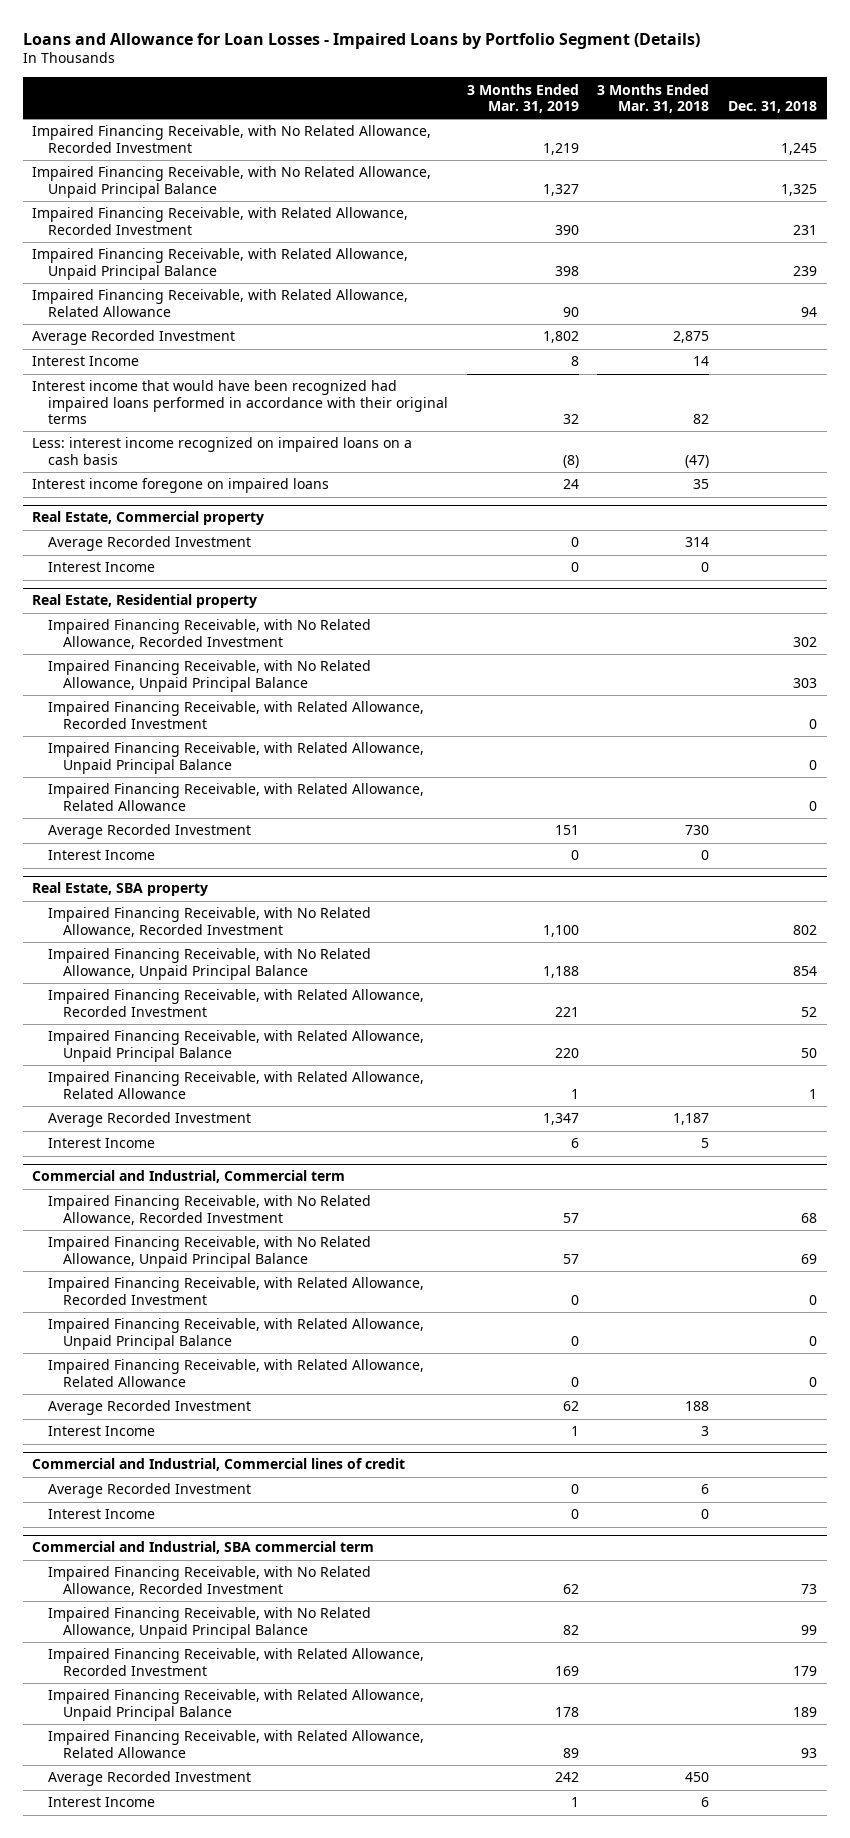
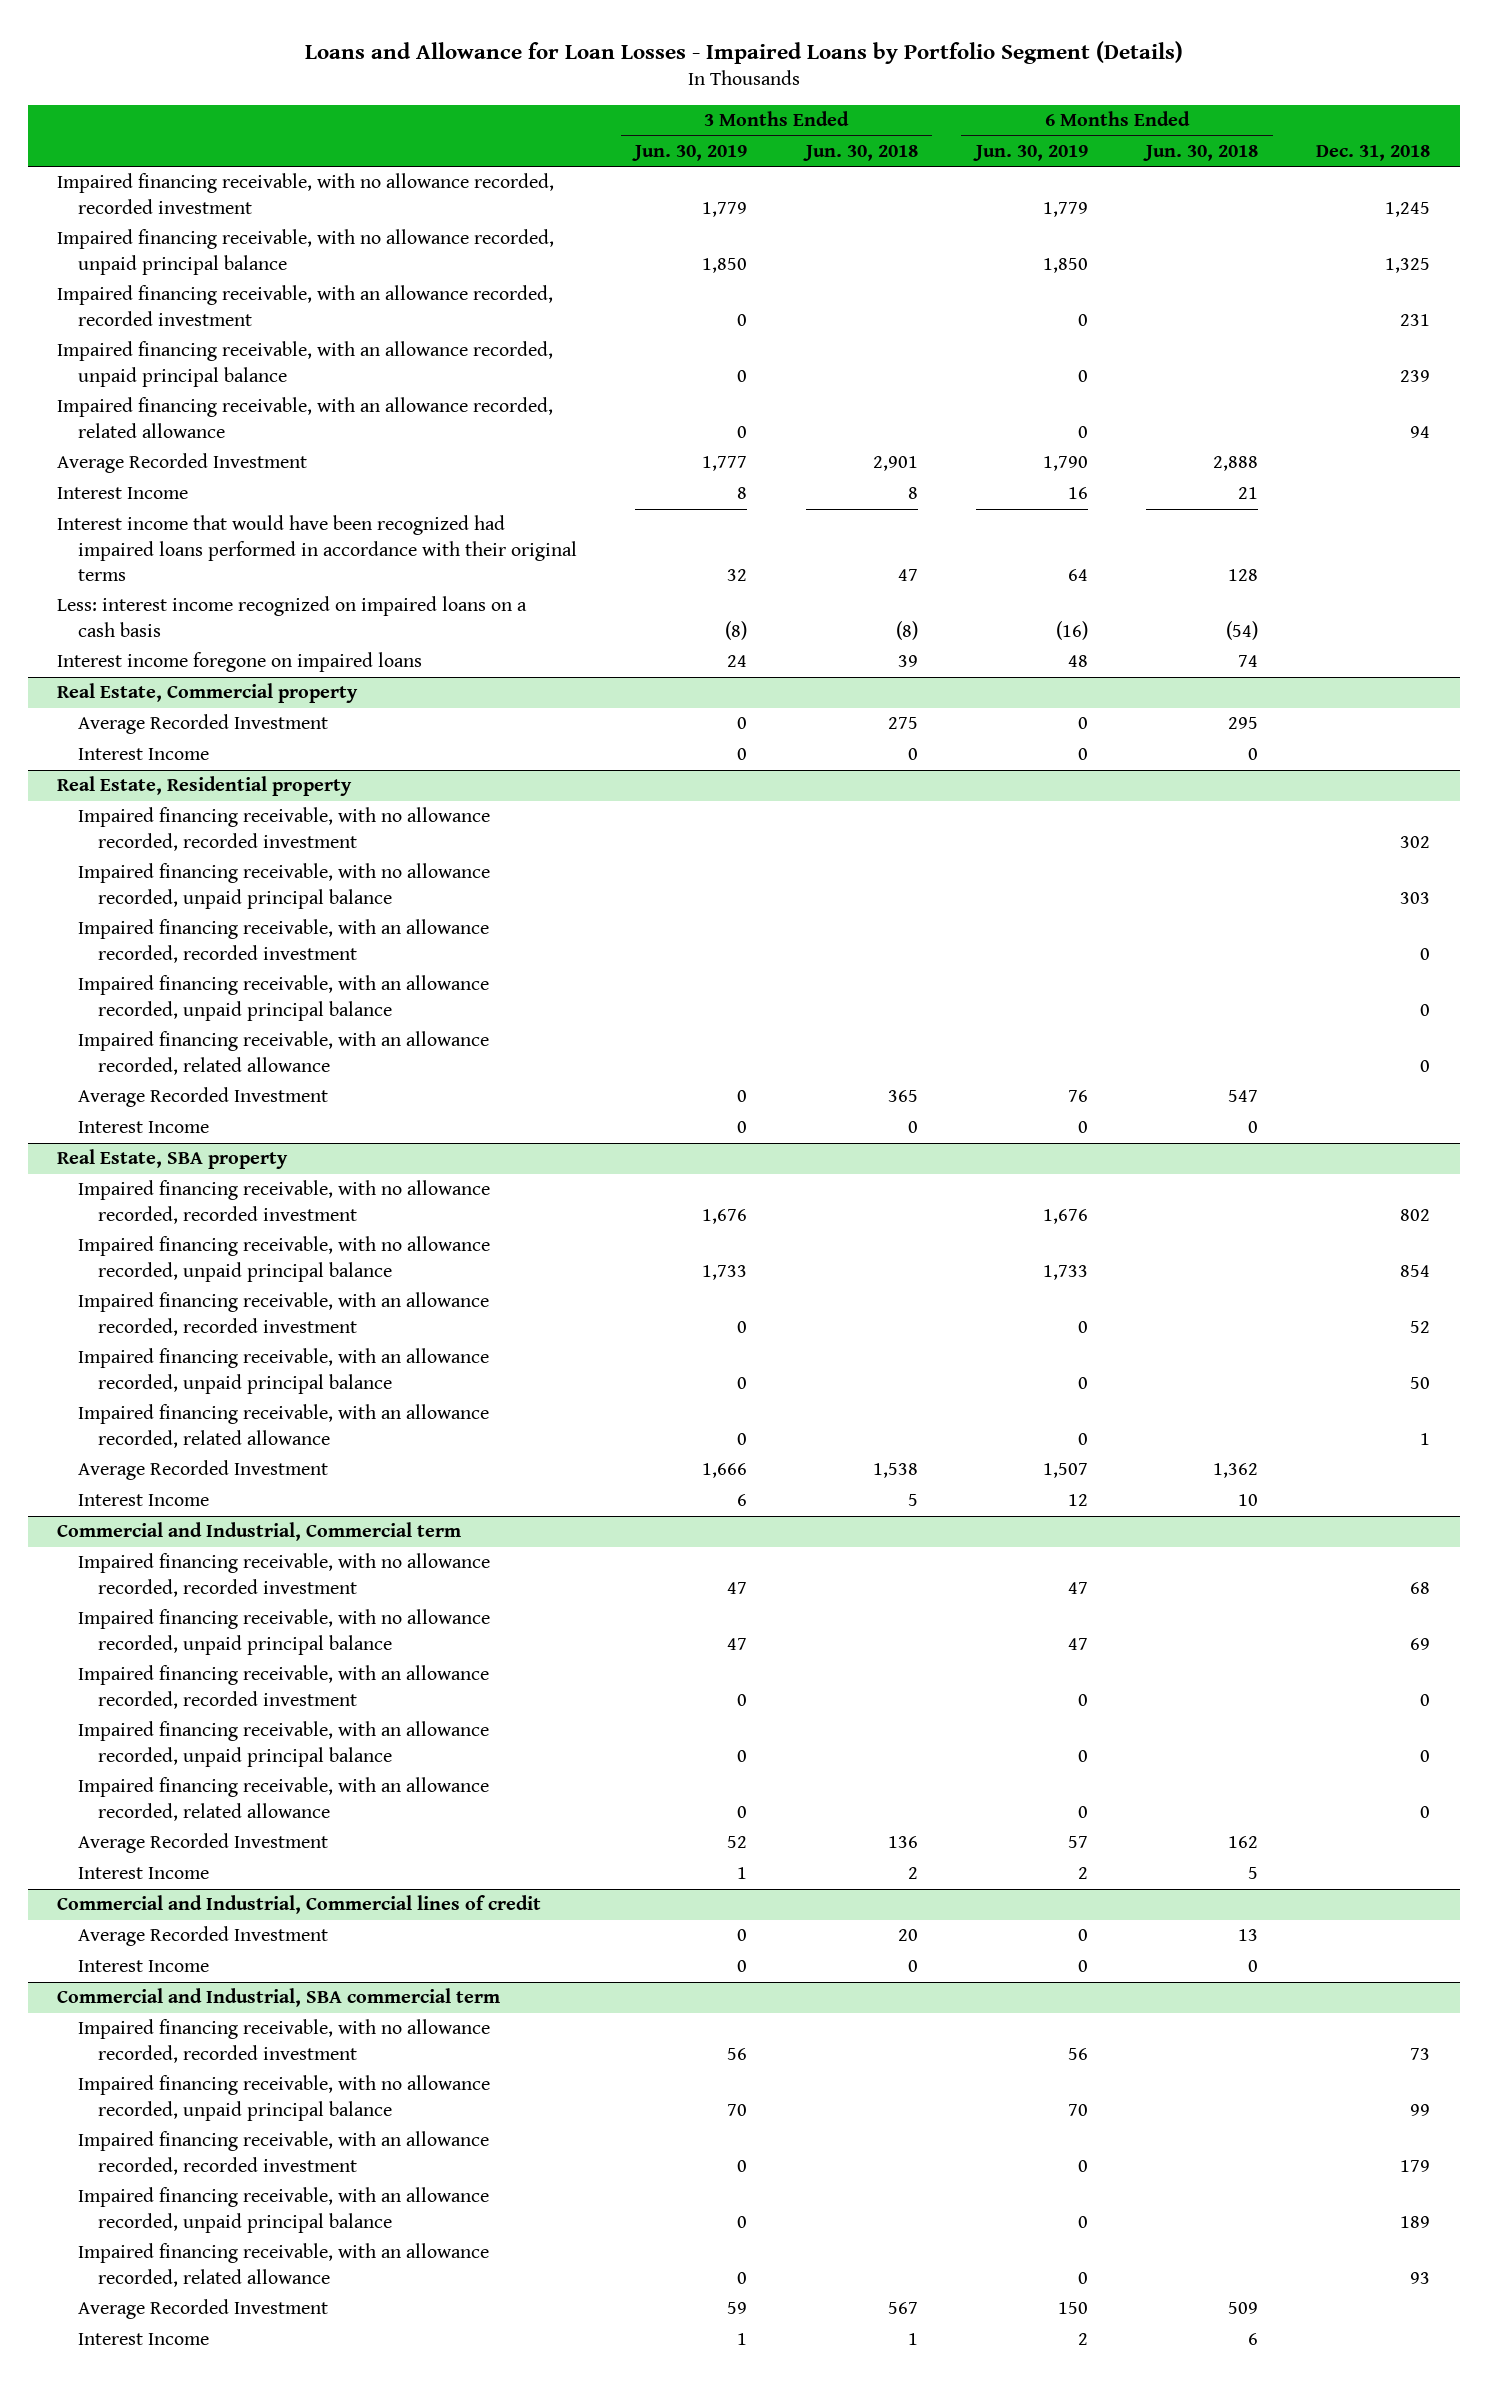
- | 3 Months Ended Mar. 31, 2019 | 3 Months Ended Mar. 31, 2018 | Dec. 31, 2018
+ | 3 Months Ended Jun. 30, 2019 | 3 Months Ended Jun. 30, 2018 | 6 Months Ended Jun. 30, 2019 | 6 Months Ended Jun. 30, 2018 | Dec. 31, 2018
- Impaired Financing Receivable, with No Related Allowance, Recorded Investment | 1,219 | | 1,245
- Impaired Financing Receivable, with No Related Allowance, Unpaid Principal Balance | 1,327 | | 1,325
- Impaired Financing Receivable, with Related Allowance, Recorded Investment | 390 | | 231
- Impaired Financing Receivable, with Related Allowance, Unpaid Principal Balance | 398 | | 239
- Impaired Financing Receivable, with Related Allowance, Related Allowance | 90 | | 94
+ Impaired financing receivable, with no allowance recorded, recorded investment | 1,779 | | 1,779 | | 1,245
+ Impaired financing receivable, with no allowance recorded, unpaid principal balance | 1,850 | | 1,850 | | 1,325
+ Impaired financing receivable, with an allowance recorded, recorded investment | 0 | | 0 | | 231
+ Impaired financing receivable, with an allowance recorded, unpaid principal balance | 0 | | 0 | | 239
+ Impaired financing receivable, with an allowance recorded, related allowance | 0 | | 0 | | 94
@ Real Estate, Residential property
- Impaired Financing Receivable, with No Related Allowance, Recorded Investment | | | 302
- Impaired Financing Receivable, with No Related Allowance, Unpaid Principal Balance | | | 303
- Impaired Financing Receivable, with Related Allowance, Recorded Investment | | | 0
- Impaired Financing Receivable, with Related Allowance, Unpaid Principal Balance | | | 0
- Impaired Financing Receivable, with Related Allowance, Related Allowance | | | 0
+ Impaired financing receivable, with no allowance recorded, recorded investment | | | | | 302
+ Impaired financing receivable, with no allowance recorded, unpaid principal balance | | | | | 303
+ Impaired financing receivable, with an allowance recorded, recorded investment | | | | | 0
+ Impaired financing receivable, with an allowance recorded, unpaid principal balance | | | | | 0
+ Impaired financing receivable, with an allowance recorded, related allowance | | | | | 0
@ Real Estate, SBA property
- Impaired Financing Receivable, with No Related Allowance, Recorded Investment | 1,100 | | 802
- Impaired Financing Receivable, with No Related Allowance, Unpaid Principal Balance | 1,188 | | 854
- Impaired Financing Receivable, with Related Allowance, Recorded Investment | 221 | | 52
- Impaired Financing Receivable, with Related Allowance, Unpaid Principal Balance | 220 | | 50
- Impaired Financing Receivable, with Related Allowance, Related Allowance | 1 | | 1
+ Impaired financing receivable, with no allowance recorded, recorded investment | 1,676 | | 1,676 | | 802
+ Impaired financing receivable, with no allowance recorded, unpaid principal balance | 1,733 | | 1,733 | | 854
+ Impaired financing receivable, with an allowance recorded, recorded investment | 0 | | 0 | | 52
+ Impaired financing receivable, with an allowance recorded, unpaid principal balance | 0 | | 0 | | 50
+ Impaired financing receivable, with an allowance recorded, related allowance | 0 | | 0 | | 1
@ Commercial and Industrial, Commercial term
- Impaired Financing Receivable, with No Related Allowance, Recorded Investment | 57 | | 68
- Impaired Financing Receivable, with No Related Allowance, Unpaid Principal Balance | 57 | | 69
- Impaired Financing Receivable, with Related Allowance, Recorded Investment | 0 | | 0
- Impaired Financing Receivable, with Related Allowance, Unpaid Principal Balance | 0 | | 0
- Impaired Financing Receivable, with Related Allowance, Related Allowance | 0 | | 0
+ Impaired financing receivable, with no allowance recorded, recorded investment | 47 | | 47 | | 68
+ Impaired financing receivable, with no allowance recorded, unpaid principal balance | 47 | | 47 | | 69
+ Impaired financing receivable, with an allowance recorded, recorded investment | 0 | | 0 | | 0
+ Impaired financing receivable, with an allowance recorded, unpaid principal balance | 0 | | 0 | | 0
+ Impaired financing receivable, with an allowance recorded, related allowance | 0 | | 0 | | 0
@ Commercial and Industrial, SBA commercial term
- Impaired Financing Receivable, with No Related Allowance, Recorded Investment | 62 | | 73
- Impaired Financing Receivable, with No Related Allowance, Unpaid Principal Balance | 82 | | 99
- Impaired Financing Receivable, with Related Allowance, Recorded Investment | 169 | | 179
- Impaired Financing Receivable, with Related Allowance, Unpaid Principal Balance | 178 | | 189
- Impaired Financing Receivable, with Related Allowance, Related Allowance | 89 | | 93
+ Impaired financing receivable, with no allowance recorded, recorded investment | 56 | | 56 | | 73
+ Impaired financing receivable, with no allowance recorded, unpaid principal balance | 70 | | 70 | | 99
+ Impaired financing receivable, with an allowance recorded, recorded investment | 0 | | 0 | | 179
+ Impaired financing receivable, with an allowance recorded, unpaid principal balance | 0 | | 0 | | 189
+ Impaired financing receivable, with an allowance recorded, related allowance | 0 | | 0 | | 93

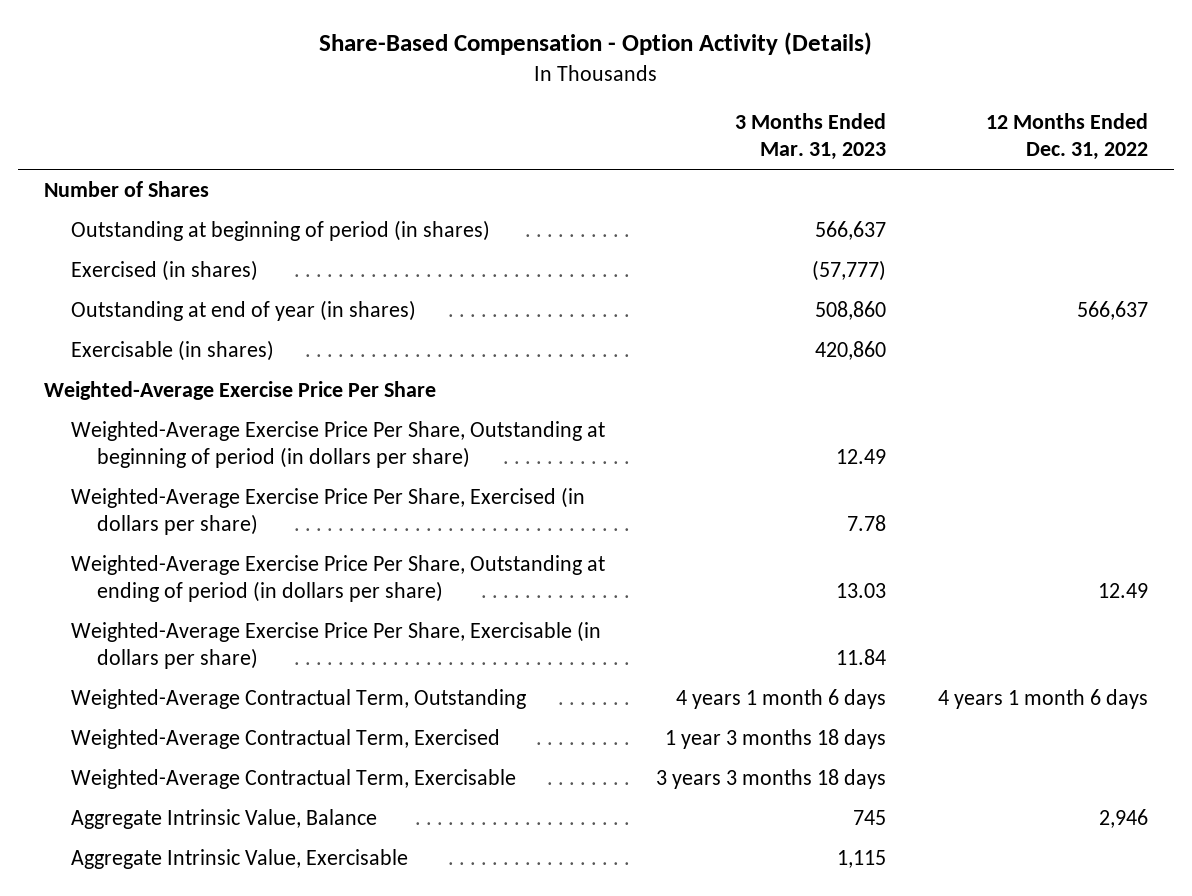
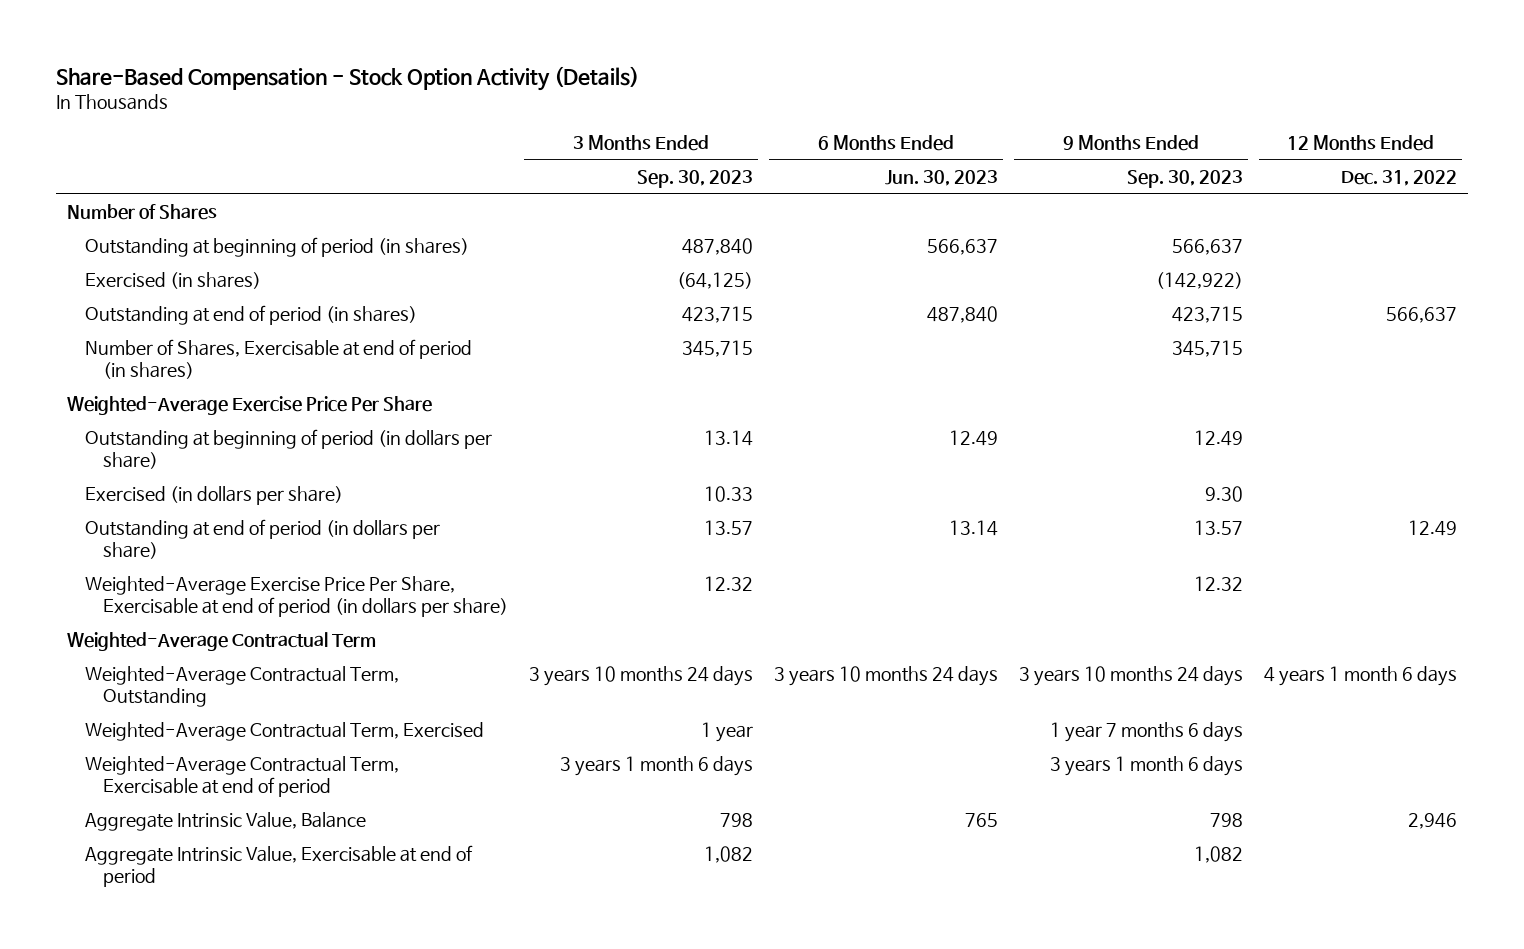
- Share-Based Compensation - Option Activity (Details)
+ Share-Based Compensation - Stock Option Activity (Details)
- | 3 Months Ended Mar. 31, 2023 | 12 Months Ended Dec. 31, 2022
+ | 3 Months Ended Sep. 30, 2023 | 6 Months Ended Jun. 30, 2023 | 9 Months Ended Sep. 30, 2023 | 12 Months Ended Dec. 31, 2022
- Outstanding at end of year (in shares) | 508,860 | 566,637
- Exercisable (in shares) | 420,860 |
+ Outstanding at end of period (in shares) | 423,715 | 487,840 | 423,715 | 566,637
+ Number of Shares, Exercisable at end of period (in shares) | 345,715 | | 345,715 |
- Weighted-Average Exercise Price Per Share, Outstanding at beginning of period (in dollars per share) | 12.49 |
- Weighted-Average Exercise Price Per Share, Exercised (in dollars per share) | 7.78 |
- Weighted-Average Exercise Price Per Share, Outstanding at ending of period (in dollars per share) | 13.03 | 12.49
- Weighted-Average Exercise Price Per Share, Exercisable (in dollars per share) | 11.84 |
+ Outstanding at beginning of period (in dollars per share) | 13.14 | 12.49 | 12.49 |
+ Exercised (in dollars per share) | 10.33 | | 9.30 |
+ Outstanding at end of period (in dollars per share) | 13.57 | 13.14 | 13.57 | 12.49
+ Weighted-Average Exercise Price Per Share, Exercisable at end of period (in dollars per share) | 12.32 | | 12.32 |
+ Weighted-Average Contractual Term
- Weighted-Average Contractual Term, Exercisable | 3 years 3 months 18 days |
+ Weighted-Average Contractual Term, Exercisable at end of period | 3 years 1 month 6 days | | 3 years 1 month 6 days |
- Aggregate Intrinsic Value, Exercisable | 1,115 |
+ Aggregate Intrinsic Value, Exercisable at end of period | 1,082 | | 1,082 |

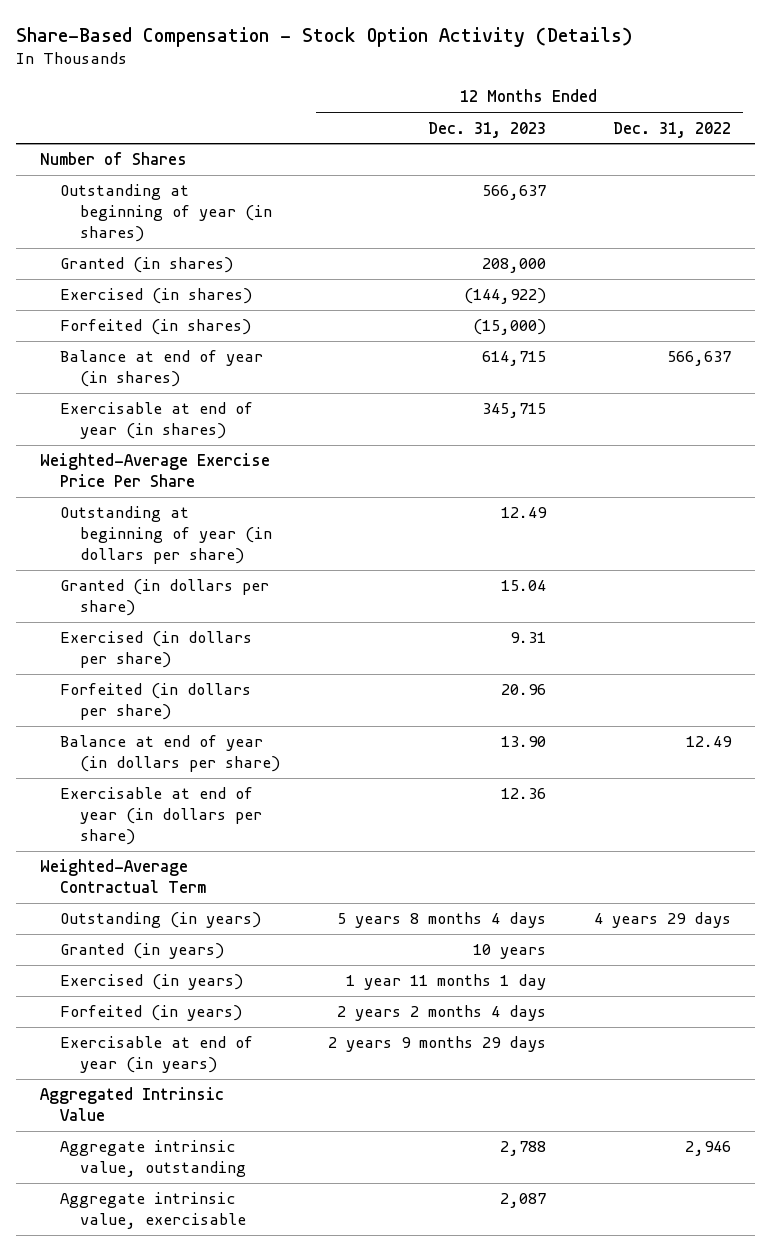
- | 3 Months Ended Sep. 30, 2023 | 6 Months Ended Jun. 30, 2023 | 9 Months Ended Sep. 30, 2023 | 12 Months Ended Dec. 31, 2022
+ | 12 Months Ended Dec. 31, 2023 | 12 Months Ended Dec. 31, 2022
- Outstanding at beginning of period (in shares) | 487,840 | 566,637 | 566,637 |
+ Outstanding at beginning of year (in shares) | 566,637 |
+ Granted (in shares) | 208,000 |
- Outstanding at end of period (in shares) | 423,715 | 487,840 | 423,715 | 566,637
- Number of Shares, Exercisable at end of period (in shares) | 345,715 | | 345,715 |
+ Forfeited (in shares) | (15,000) |
+ Balance at end of year (in shares) | 614,715 | 566,637
+ Exercisable at end of year (in shares) | 345,715 |
- Outstanding at beginning of period (in dollars per share) | 13.14 | 12.49 | 12.49 |
+ Outstanding at beginning of year (in dollars per share) | 12.49 |
+ Granted (in dollars per share) | 15.04 |
- Outstanding at end of period (in dollars per share) | 13.57 | 13.14 | 13.57 | 12.49
- Weighted-Average Exercise Price Per Share, Exercisable at end of period (in dollars per share) | 12.32 | | 12.32 |
+ Forfeited (in dollars per share) | 20.96 |
+ Balance at end of year (in dollars per share) | 13.90 | 12.49
+ Exercisable at end of year (in dollars per share) | 12.36 |
- Weighted-Average Contractual Term, Outstanding | 3 years 10 months 24 days | 3 years 10 months 24 days | 3 years 10 months 24 days | 4 years 1 month 6 days
- Weighted-Average Contractual Term, Exercised | 1 year | | 1 year 7 months 6 days |
- Weighted-Average Contractual Term, Exercisable at end of period | 3 years 1 month 6 days | | 3 years 1 month 6 days |
- Aggregate Intrinsic Value, Balance | 798 | 765 | 798 | 2,946
- Aggregate Intrinsic Value, Exercisable at end of period | 1,082 | | 1,082 |
+ Outstanding (in years) | 5 years 8 months 4 days | 4 years 29 days
+ Granted (in years) | 10 years |
+ Exercised (in years) | 1 year 11 months 1 day |
+ Forfeited (in years) | 2 years 2 months 4 days |
+ Exercisable at end of year (in years) | 2 years 9 months 29 days |
+ Aggregated Intrinsic Value
+ Aggregate intrinsic value, outstanding | 2,788 | 2,946
+ Aggregate intrinsic value, exercisable | 2,087 |

